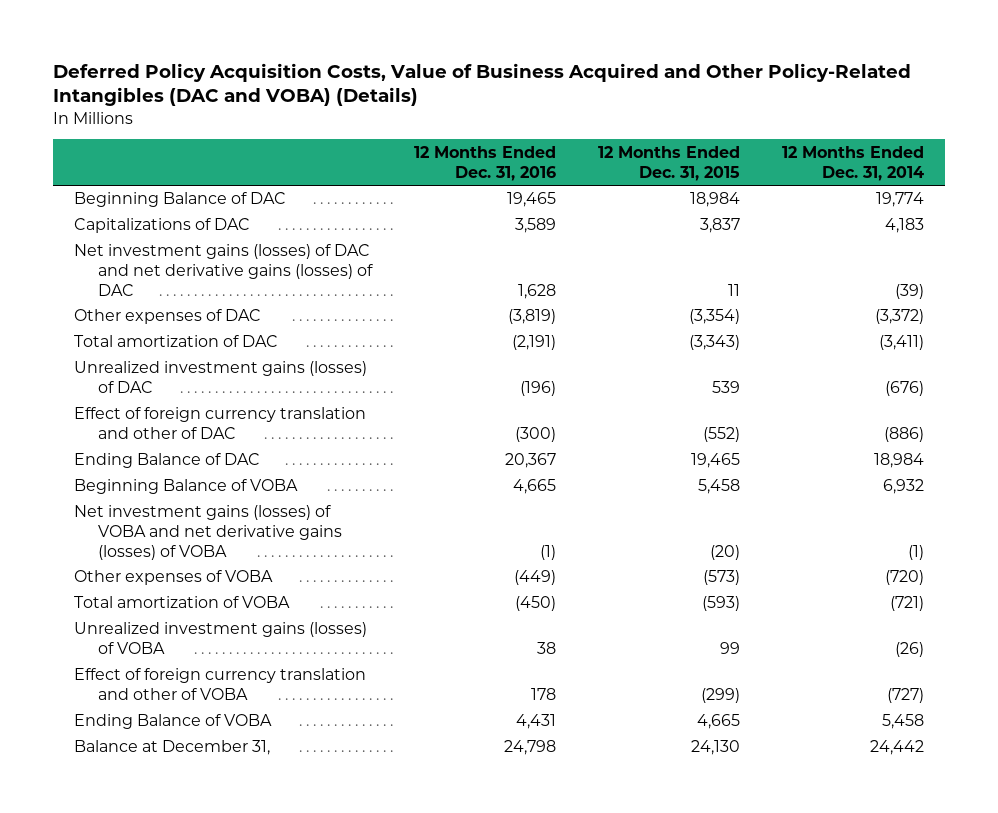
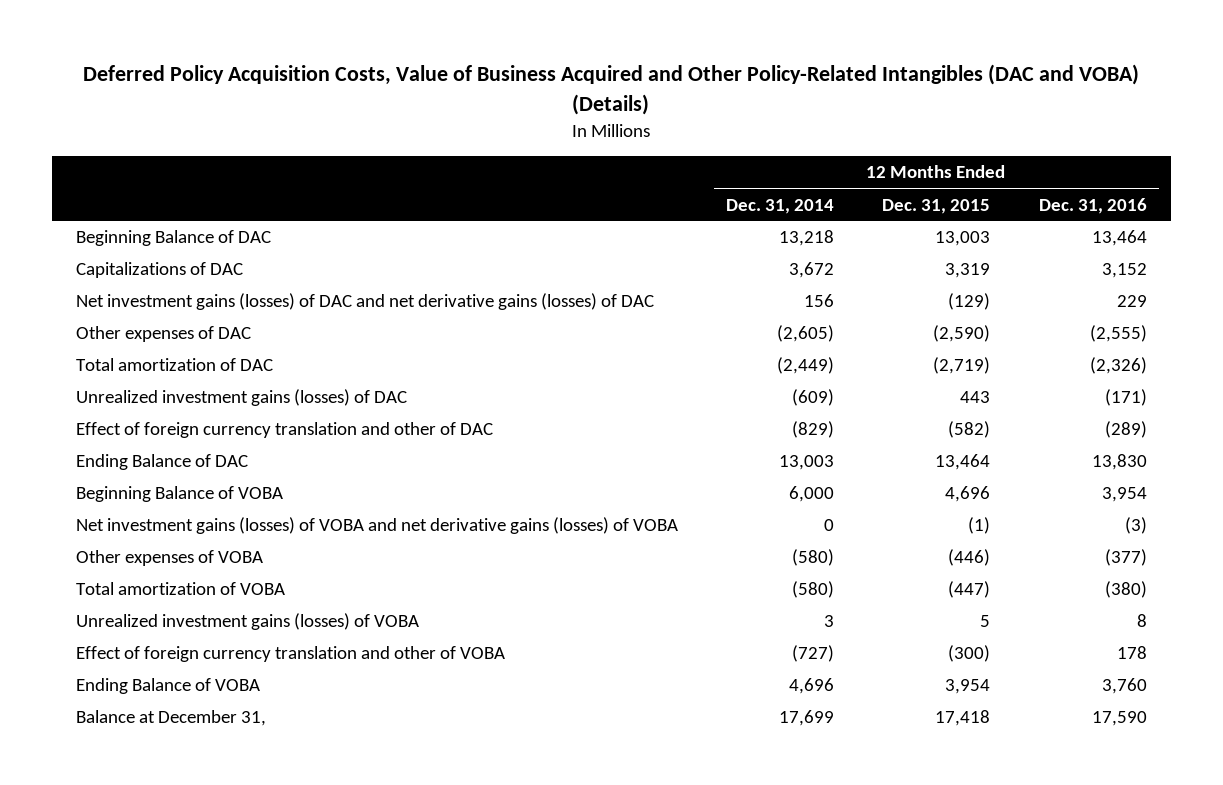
- | 12 Months Ended Dec. 31, 2016 | 12 Months Ended Dec. 31, 2015 | 12 Months Ended Dec. 31, 2014
+ | 12 Months Ended Dec. 31, 2014 | 12 Months Ended Dec. 31, 2015 | 12 Months Ended Dec. 31, 2016
- Beginning Balance of DAC | 19,465 | 18,984 | 19,774
- Capitalizations of DAC | 3,589 | 3,837 | 4,183
- Net investment gains (losses) of DAC and net derivative gains (losses) of DAC | 1,628 | 11 | (39)
- Other expenses of DAC | (3,819) | (3,354) | (3,372)
- Total amortization of DAC | (2,191) | (3,343) | (3,411)
- Unrealized investment gains (losses) of DAC | (196) | 539 | (676)
- Effect of foreign currency translation and other of DAC | (300) | (552) | (886)
- Ending Balance of DAC | 20,367 | 19,465 | 18,984
- Beginning Balance of VOBA | 4,665 | 5,458 | 6,932
- Net investment gains (losses) of VOBA and net derivative gains (losses) of VOBA | (1) | (20) | (1)
- Other expenses of VOBA | (449) | (573) | (720)
- Total amortization of VOBA | (450) | (593) | (721)
- Unrealized investment gains (losses) of VOBA | 38 | 99 | (26)
- Effect of foreign currency translation and other of VOBA | 178 | (299) | (727)
- Ending Balance of VOBA | 4,431 | 4,665 | 5,458
- Balance at December 31, | 24,798 | 24,130 | 24,442
+ Beginning Balance of DAC | 13,218 | 13,003 | 13,464
+ Capitalizations of DAC | 3,672 | 3,319 | 3,152
+ Net investment gains (losses) of DAC and net derivative gains (losses) of DAC | 156 | (129) | 229
+ Other expenses of DAC | (2,605) | (2,590) | (2,555)
+ Total amortization of DAC | (2,449) | (2,719) | (2,326)
+ Unrealized investment gains (losses) of DAC | (609) | 443 | (171)
+ Effect of foreign currency translation and other of DAC | (829) | (582) | (289)
+ Ending Balance of DAC | 13,003 | 13,464 | 13,830
+ Beginning Balance of VOBA | 6,000 | 4,696 | 3,954
+ Net investment gains (losses) of VOBA and net derivative gains (losses) of VOBA | 0 | (1) | (3)
+ Other expenses of VOBA | (580) | (446) | (377)
+ Total amortization of VOBA | (580) | (447) | (380)
+ Unrealized investment gains (losses) of VOBA | 3 | 5 | 8
+ Effect of foreign currency translation and other of VOBA | (727) | (300) | 178
+ Ending Balance of VOBA | 4,696 | 3,954 | 3,760
+ Balance at December 31, | 17,699 | 17,418 | 17,590

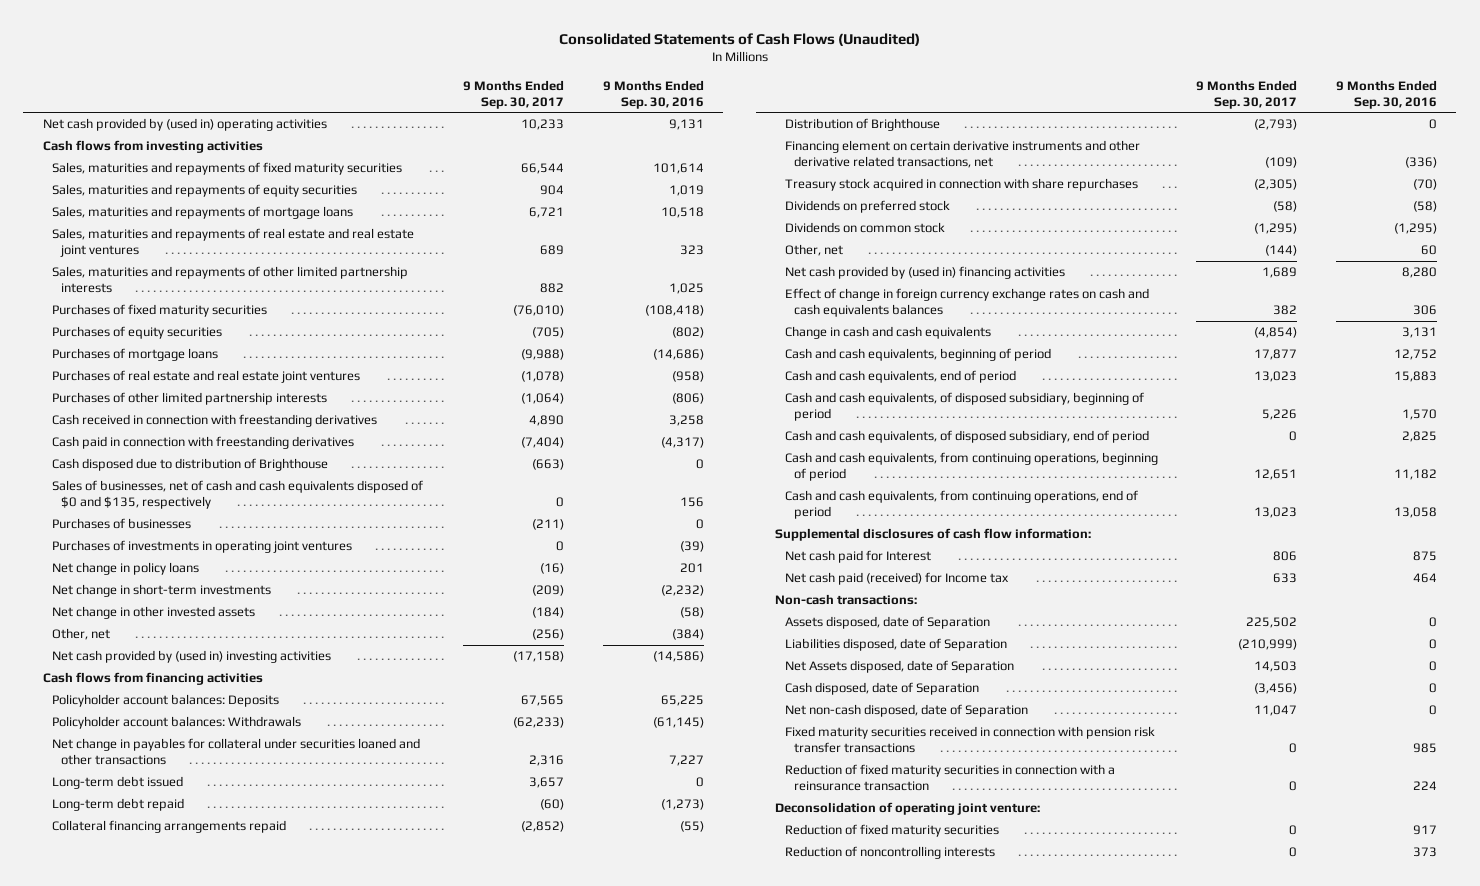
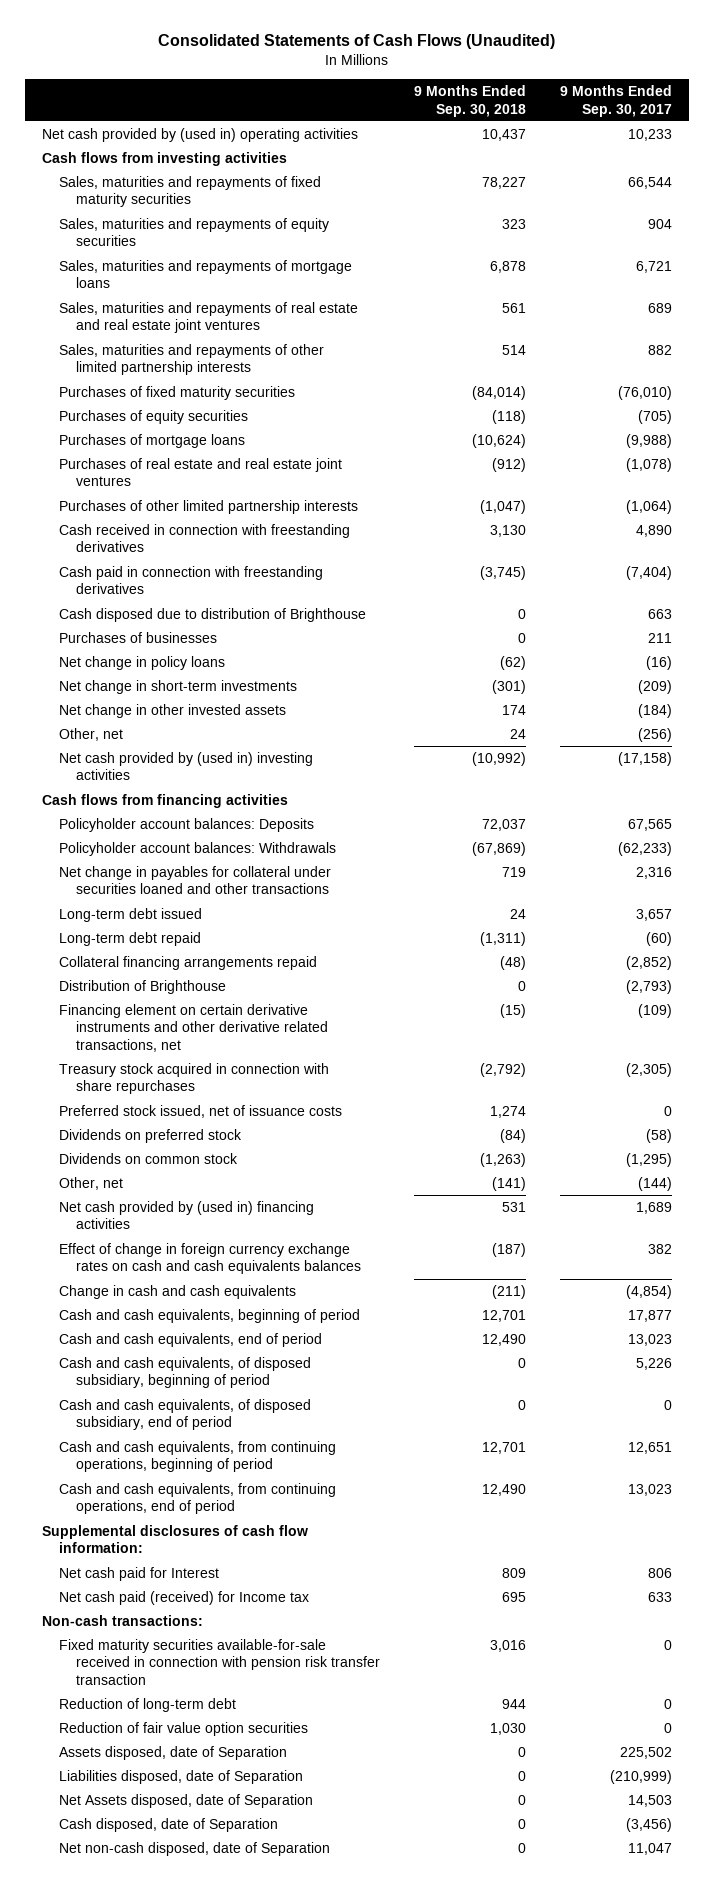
- | 9 Months Ended Sep. 30, 2017 | 9 Months Ended Sep. 30, 2016
+ | 9 Months Ended Sep. 30, 2018 | 9 Months Ended Sep. 30, 2017
- Cash disposed due to distribution of Brighthouse | (663) | 0
- Sales of businesses, net of cash and cash equivalents disposed of $0 and $135, respectively | 0 | 156
- Purchases of businesses | (211) | 0
- Purchases of investments in operating joint ventures | 0 | (39)
+ Cash disposed due to distribution of Brighthouse | 0 | 663
+ Purchases of businesses | 0 | 211
+ Preferred stock issued, net of issuance costs | 1,274 | 0
+ Fixed maturity securities available-for-sale received in connection with pension risk transfer transaction | 3,016 | 0
+ Reduction of long-term debt | 944 | 0
+ Reduction of fair value option securities | 1,030 | 0
- Fixed maturity securities received in connection with pension risk transfer transactions | 0 | 985
- Reduction of fixed maturity securities in connection with a reinsurance transaction | 0 | 224
- Deconsolidation of operating joint venture:
- Reduction of fixed maturity securities | 0 | 917
- Reduction of noncontrolling interests | 0 | 373

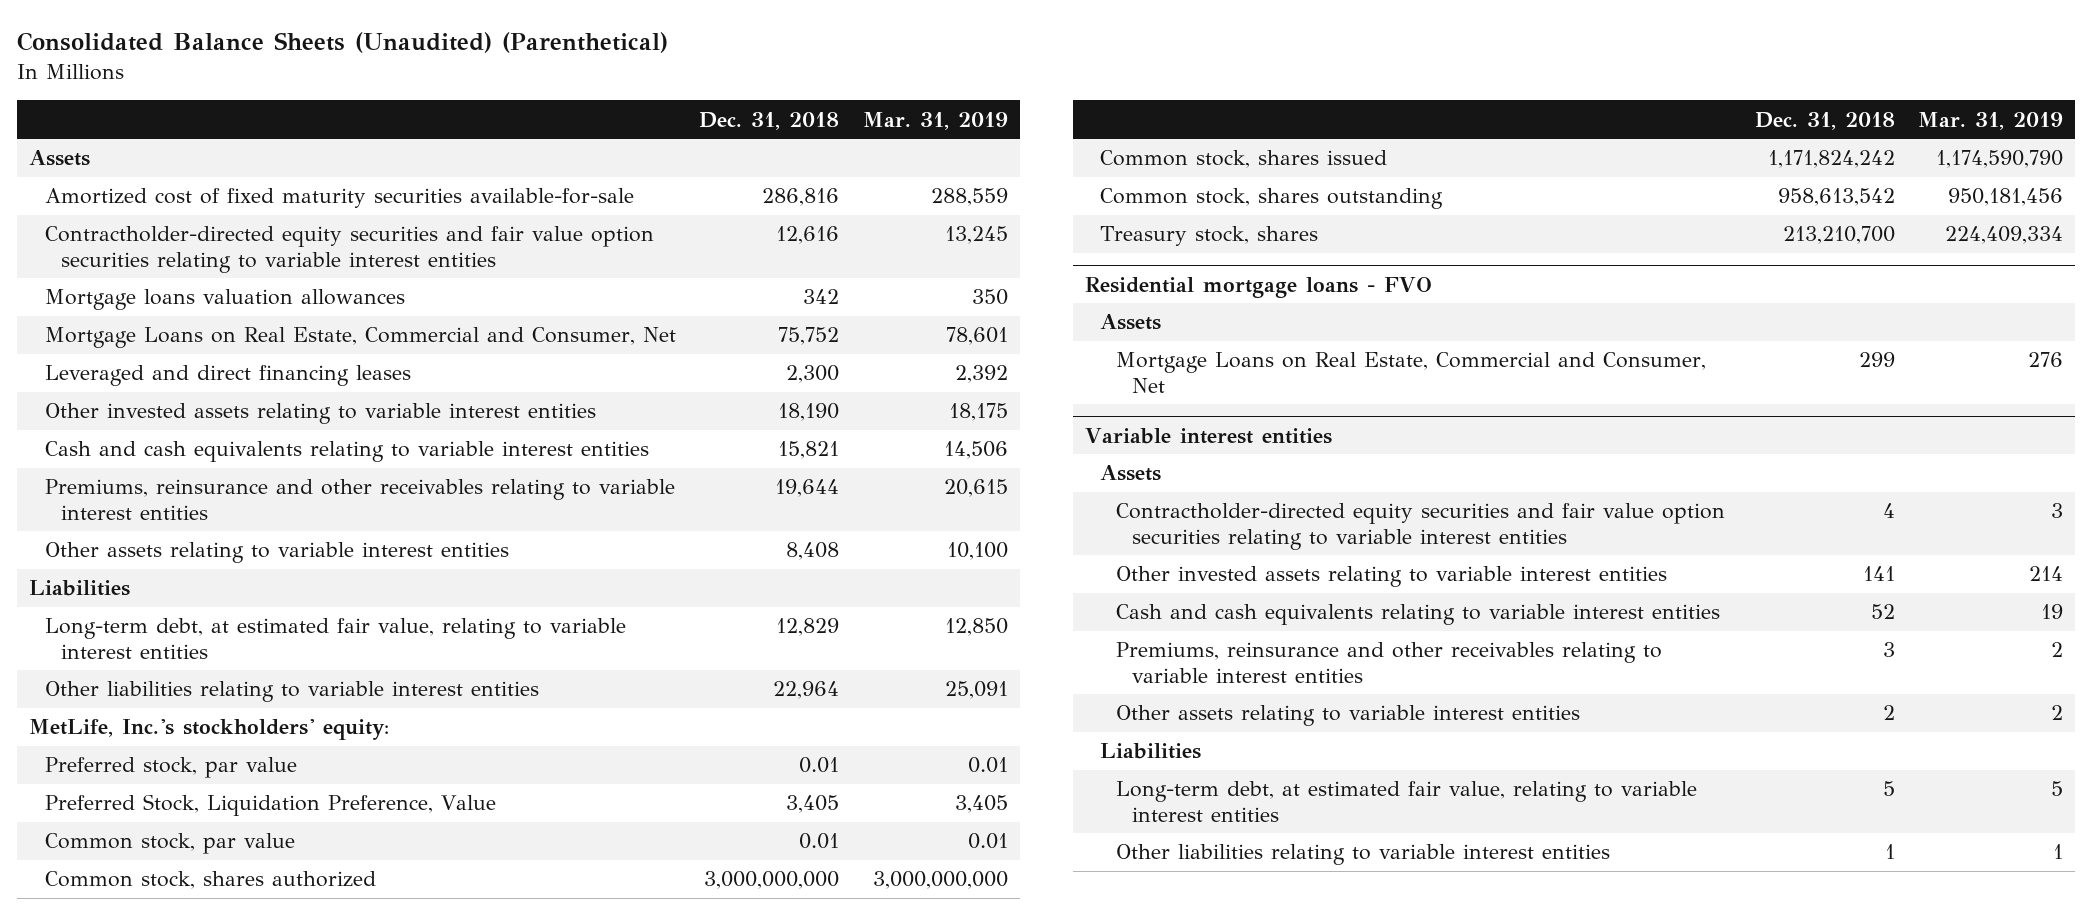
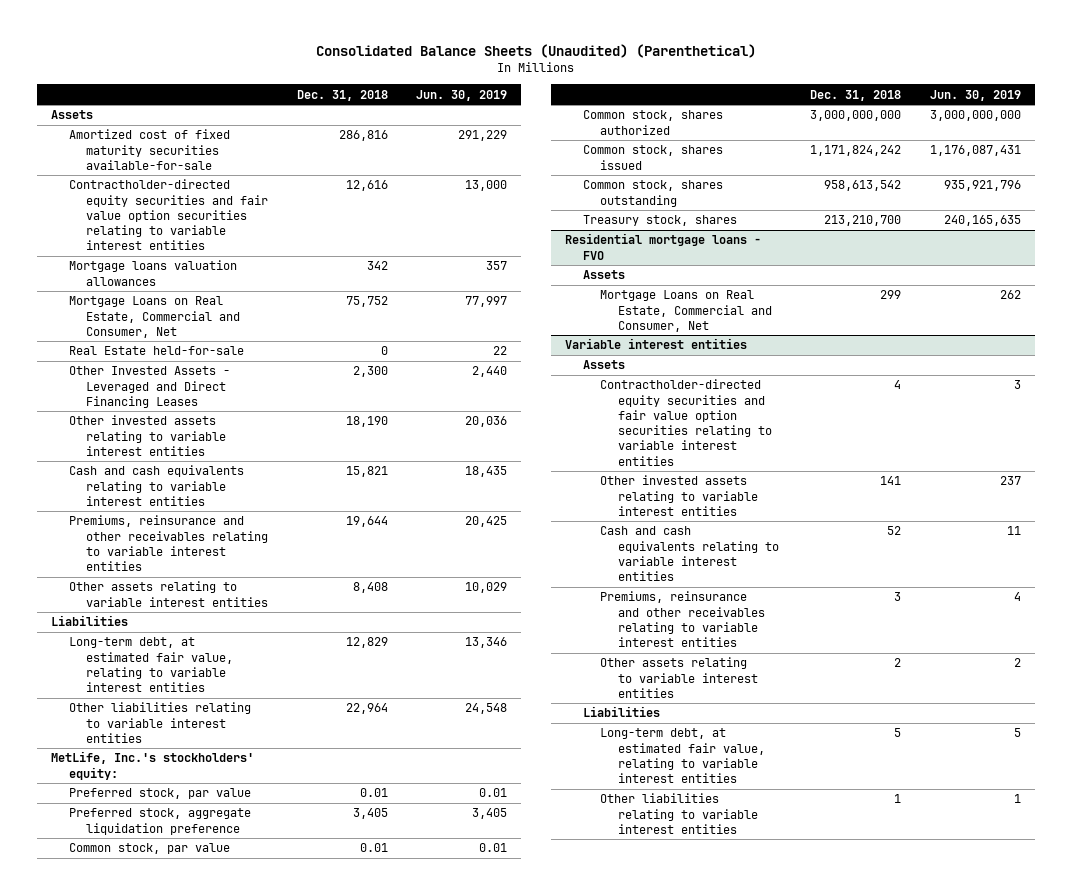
- | Dec. 31, 2018 | Mar. 31, 2019
+ | Dec. 31, 2018 | Jun. 30, 2019
- Leveraged and direct financing leases | 2,300 | 2,392
+ Real Estate held-for-sale | 0 | 22
+ Other Invested Assets - Leveraged and Direct Financing Leases | 2,300 | 2,440
- Preferred Stock, Liquidation Preference, Value | 3,405 | 3,405
+ Preferred stock, aggregate liquidation preference | 3,405 | 3,405

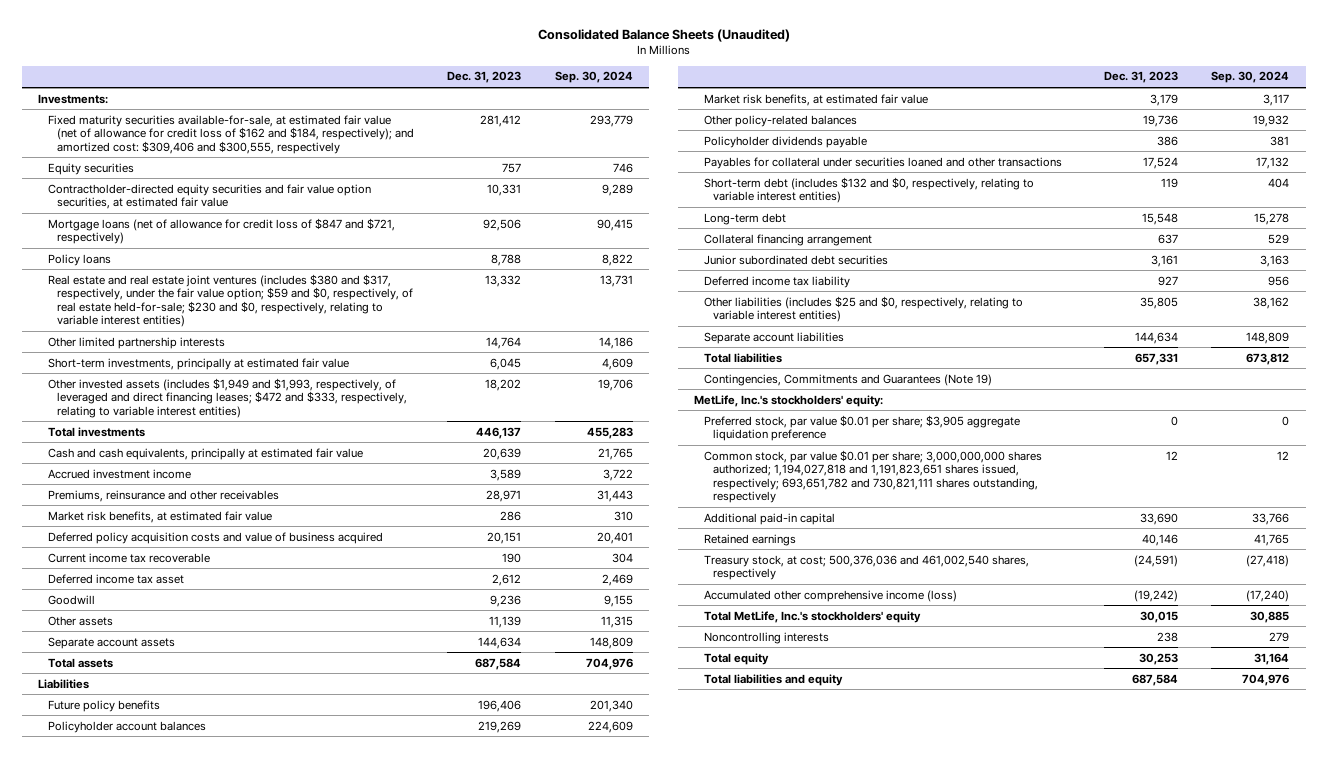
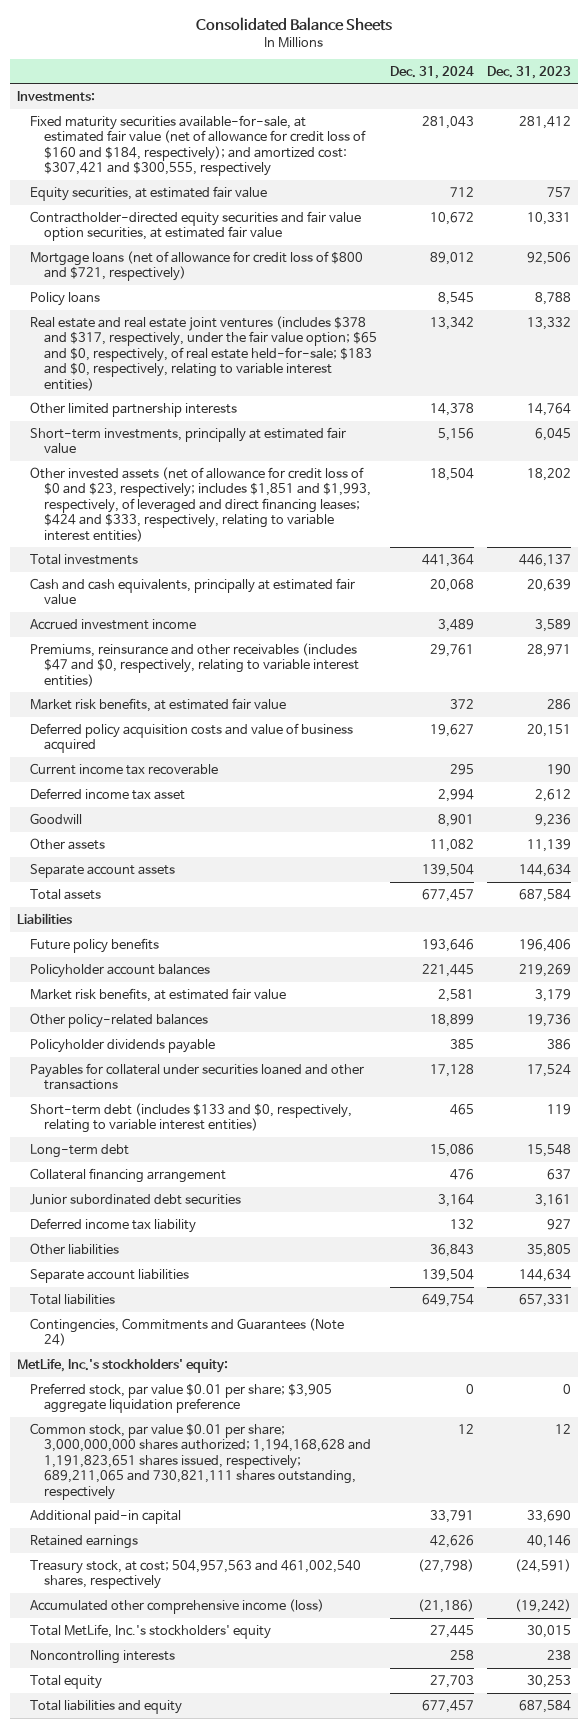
- Consolidated Balance Sheets (Unaudited)
+ Consolidated Balance Sheets
- | Dec. 31, 2023 | Sep. 30, 2024
+ | Dec. 31, 2024 | Dec. 31, 2023
- Fixed maturity securities available-for-sale, at estimated fair value (net of allowance for credit loss of $162 and $184, respectively); and amortized cost: $309,406 and $300,555, respectively | 281,412 | 293,779
- Equity securities | 757 | 746
+ Fixed maturity securities available-for-sale, at estimated fair value (net of allowance for credit loss of $160 and $184, respectively); and amortized cost: $307,421 and $300,555, respectively | 281,043 | 281,412
+ Equity securities, at estimated fair value | 712 | 757
- Mortgage loans (net of allowance for credit loss of $847 and $721, respectively) | 92,506 | 90,415
+ Mortgage loans (net of allowance for credit loss of $800 and $721, respectively) | 89,012 | 92,506
- Real estate and real estate joint ventures (includes $380 and $317, respectively, under the fair value option; $59 and $0, respectively, of real estate held-for-sale; $230 and $0, respectively, relating to variable interest entities) | 13,332 | 13,731
+ Real estate and real estate joint ventures (includes $378 and $317, respectively, under the fair value option; $65 and $0, respectively, of real estate held-for-sale; $183 and $0, respectively, relating to variable interest entities) | 13,342 | 13,332
- Other invested assets (includes $1,949 and $1,993, respectively, of leveraged and direct financing leases; $472 and $333, respectively, relating to variable interest entities) | 18,202 | 19,706
+ Other invested assets (net of allowance for credit loss of $0 and $23, respectively; includes $1,851 and $1,993, respectively, of leveraged and direct financing leases; $424 and $333, respectively, relating to variable interest entities) | 18,504 | 18,202
- Premiums, reinsurance and other receivables | 28,971 | 31,443
+ Premiums, reinsurance and other receivables (includes $47 and $0, respectively, relating to variable interest entities) | 29,761 | 28,971
- Short-term debt (includes $132 and $0, respectively, relating to variable interest entities) | 119 | 404
+ Short-term debt (includes $133 and $0, respectively, relating to variable interest entities) | 465 | 119
- Other liabilities (includes $25 and $0, respectively, relating to variable interest entities) | 35,805 | 38,162
+ Other liabilities | 36,843 | 35,805
- Contingencies, Commitments and Guarantees (Note 19)
+ Contingencies, Commitments and Guarantees (Note 24)
- Common stock, par value $0.01 per share; 3,000,000,000 shares authorized; 1,194,027,818 and 1,191,823,651 shares issued, respectively; 693,651,782 and 730,821,111 shares outstanding, respectively | 12 | 12
+ Common stock, par value $0.01 per share; 3,000,000,000 shares authorized; 1,194,168,628 and 1,191,823,651 shares issued, respectively; 689,211,065 and 730,821,111 shares outstanding, respectively | 12 | 12
- Treasury stock, at cost; 500,376,036 and 461,002,540 shares, respectively | (24,591) | (27,418)
+ Treasury stock, at cost; 504,957,563 and 461,002,540 shares, respectively | (27,798) | (24,591)

